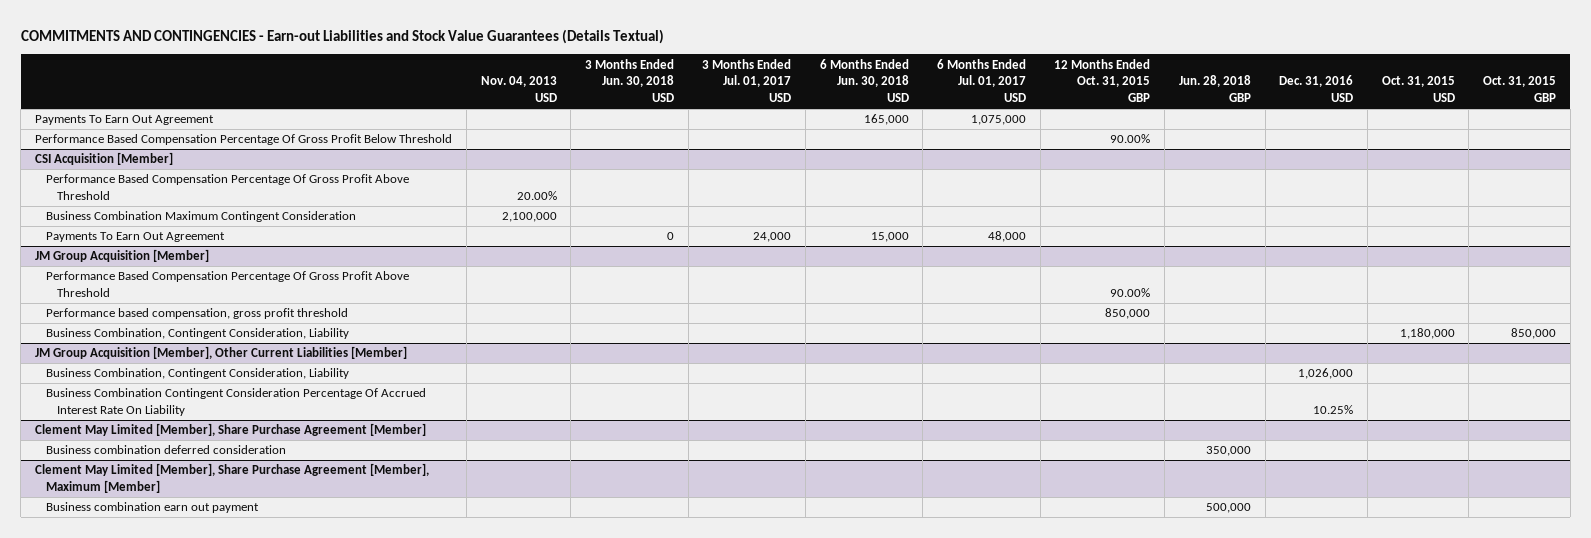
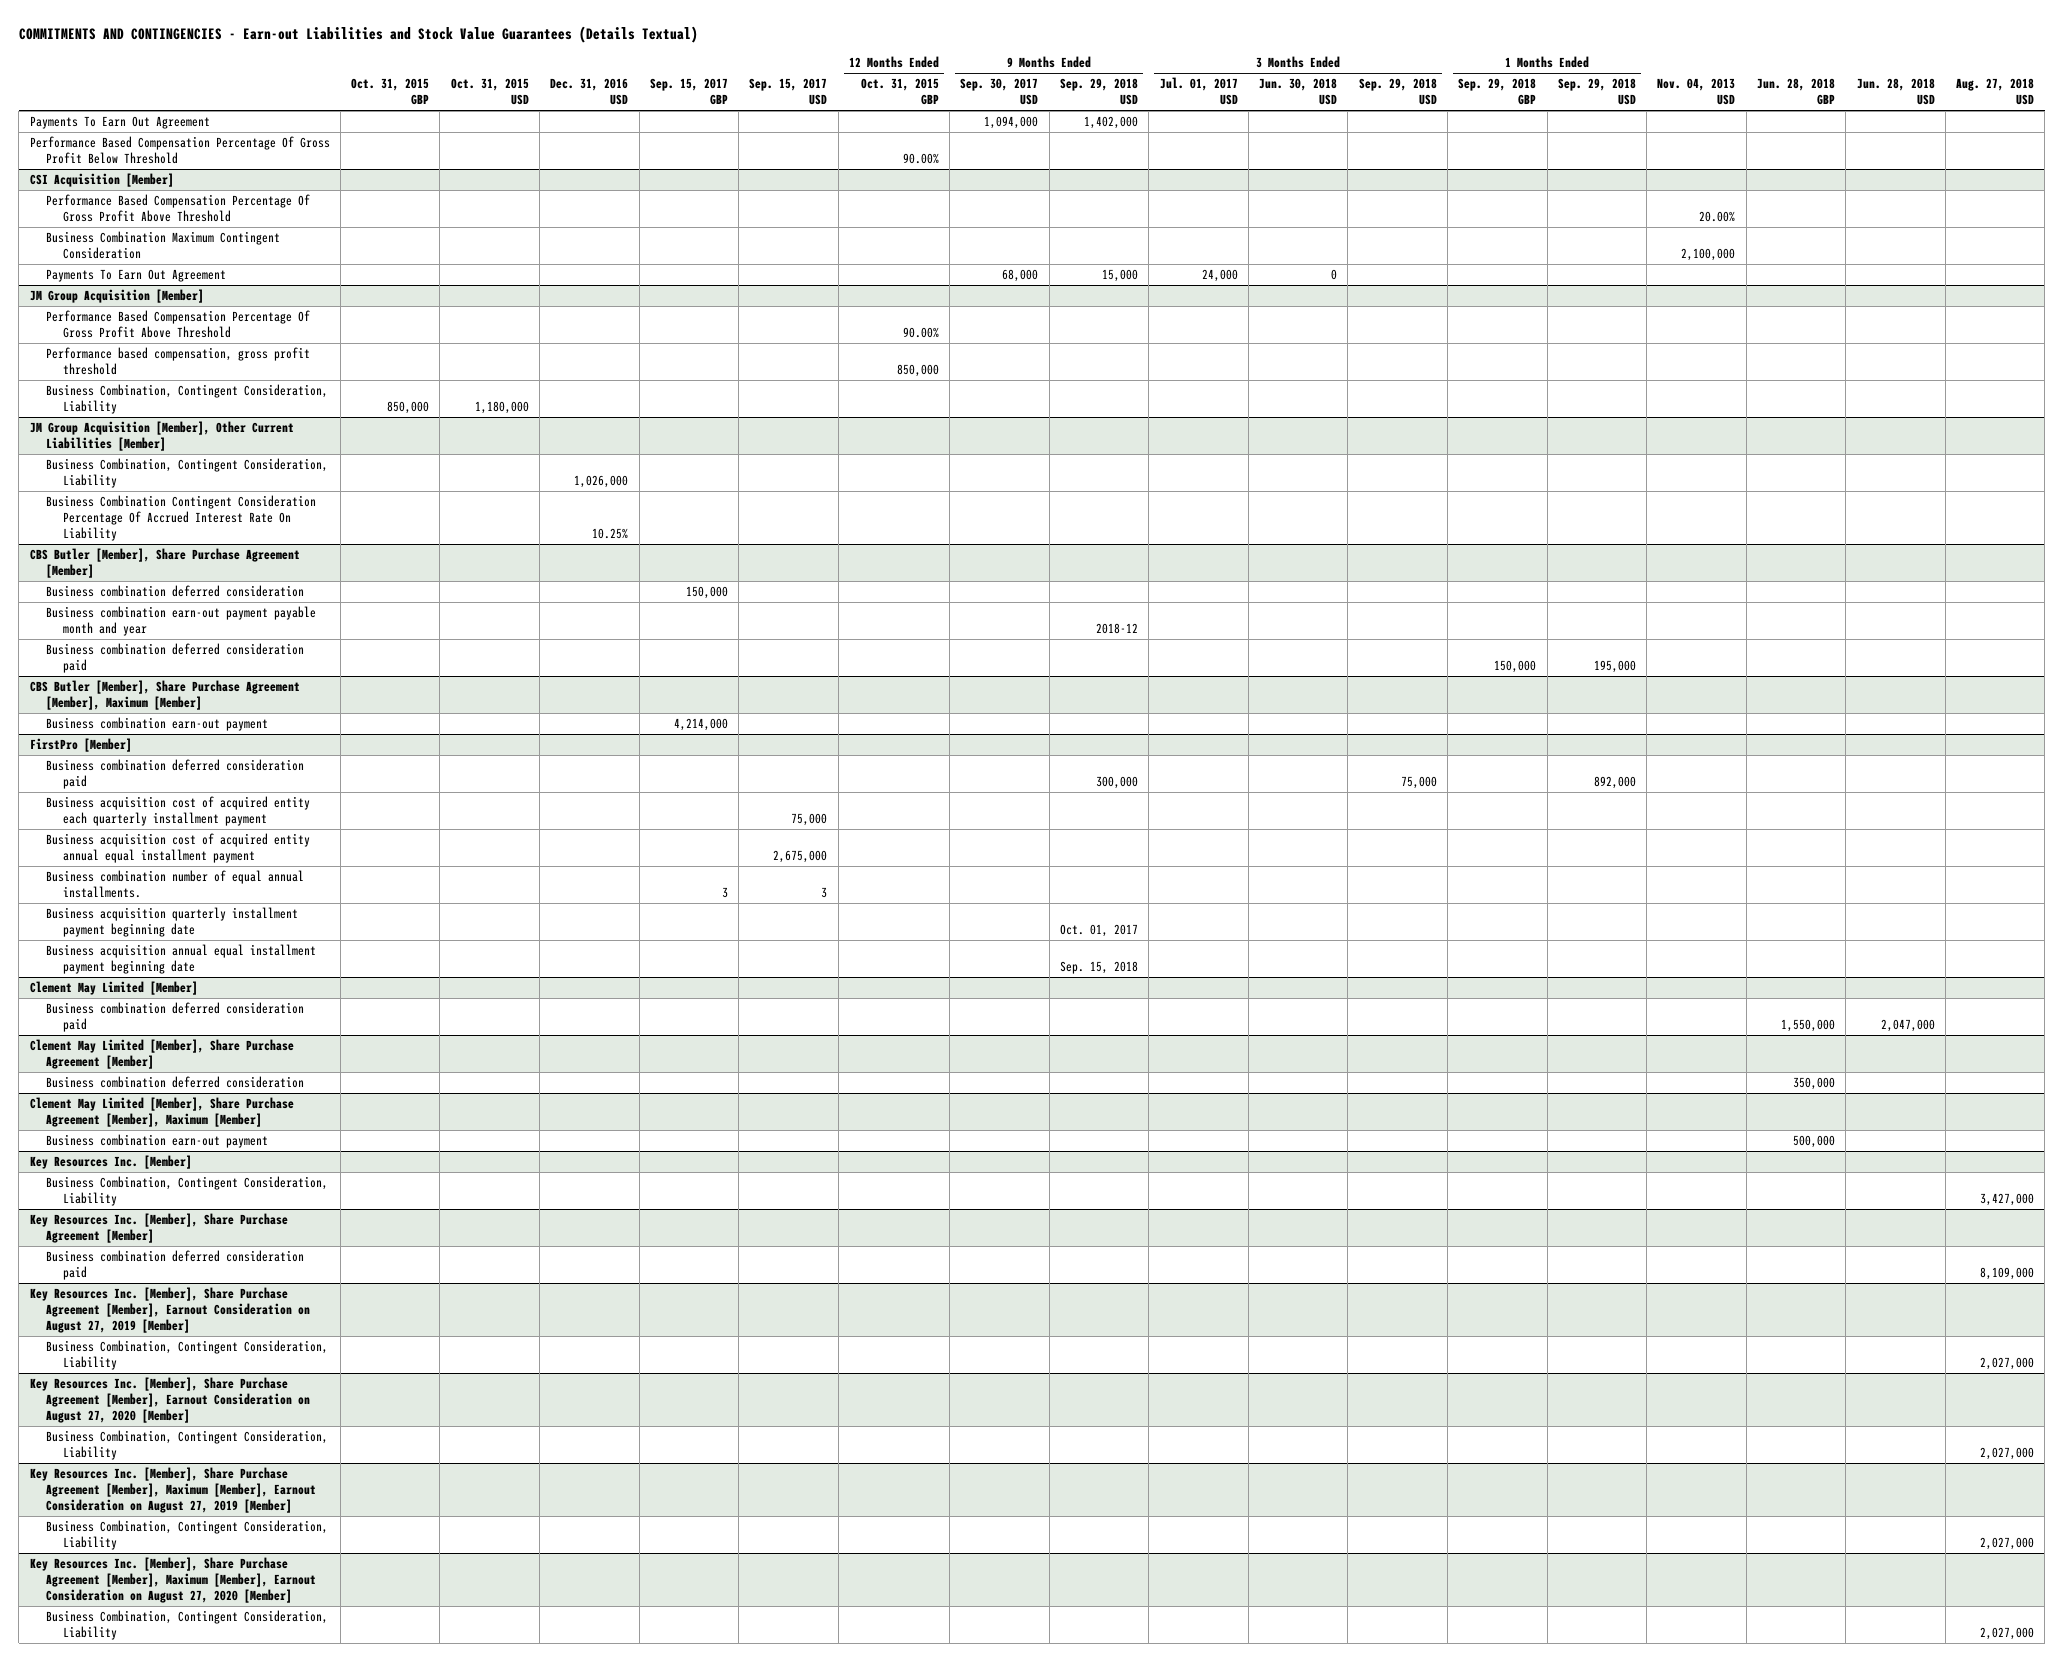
- | Nov. 04, 2013 USD | 3 Months Ended Jun. 30, 2018 USD | 3 Months Ended Jul. 01, 2017 USD | 6 Months Ended Jun. 30, 2018 USD | 6 Months Ended Jul. 01, 2017 USD | 12 Months Ended Oct. 31, 2015 GBP | Jun. 28, 2018 GBP | Dec. 31, 2016 USD | Oct. 31, 2015 USD | Oct. 31, 2015 GBP
+ | Oct. 31, 2015 GBP | Oct. 31, 2015 USD | Dec. 31, 2016 USD | Sep. 15, 2017 GBP | Sep. 15, 2017 USD | 12 Months Ended Oct. 31, 2015 GBP | 9 Months Ended Sep. 30, 2017 USD | 9 Months Ended Sep. 29, 2018 USD | 3 Months Ended Jul. 01, 2017 USD | 3 Months Ended Jun. 30, 2018 USD | 3 Months Ended Sep. 29, 2018 USD | 1 Months Ended Sep. 29, 2018 GBP | 1 Months Ended Sep. 29, 2018 USD | Nov. 04, 2013 USD | Jun. 28, 2018 GBP | Jun. 28, 2018 USD | Aug. 27, 2018 USD
+ CBS Butler [Member], Share Purchase Agreement [Member]
+ Business combination deferred consideration | | | | 150,000 | | | | | | | | | | | | |
+ Business combination earn-out payment payable month and year | | | | | | | | 2018-12 | | | | | | | | |
+ Business combination deferred consideration paid | | | | | | | | | | | | 150,000 | 195,000 | | | |
+ CBS Butler [Member], Share Purchase Agreement [Member], Maximum [Member]
+ Business combination earn-out payment | | | | 4,214,000 | | | | | | | | | | | | |
+ FirstPro [Member]
+ Business combination deferred consideration paid | | | | | | | | 300,000 | | | 75,000 | | 892,000 | | | |
+ Business acquisition cost of acquired entity each quarterly installment payment | | | | | 75,000 | | | | | | | | | | | |
+ Business acquisition cost of acquired entity annual equal installment payment | | | | | 2,675,000 | | | | | | | | | | | |
+ Business combination number of equal annual installments. | | | | 3 | 3 | | | | | | | | | | | |
+ Business acquisition quarterly installment payment beginning date | | | | | | | | Oct. 01, 2017 | | | | | | | | |
+ Business acquisition annual equal installment payment beginning date | | | | | | | | Sep. 15, 2018 | | | | | | | | |
+ Clement May Limited [Member]
+ Business combination deferred consideration paid | | | | | | | | | | | | | | | 1,550,000 | 2,047,000 |
@ Clement May Limited [Member], Share Purchase Agreement [Member], Maximum [Member]
- Business combination earn out payment | | | | | | | 500,000 | | |
+ Business combination earn-out payment | | | | | | | | | | | | | | | 500,000 | |
+ Key Resources Inc. [Member]
+ Business Combination, Contingent Consideration, Liability | | | | | | | | | | | | | | | | | 3,427,000
+ Key Resources Inc. [Member], Share Purchase Agreement [Member]
+ Business combination deferred consideration paid | | | | | | | | | | | | | | | | | 8,109,000
+ Key Resources Inc. [Member], Share Purchase Agreement [Member], Earnout Consideration on August 27, 2019 [Member]
+ Business Combination, Contingent Consideration, Liability | | | | | | | | | | | | | | | | | 2,027,000
+ Key Resources Inc. [Member], Share Purchase Agreement [Member], Earnout Consideration on August 27, 2020 [Member]
+ Business Combination, Contingent Consideration, Liability | | | | | | | | | | | | | | | | | 2,027,000
+ Key Resources Inc. [Member], Share Purchase Agreement [Member], Maximum [Member], Earnout Consideration on August 27, 2019 [Member]
+ Business Combination, Contingent Consideration, Liability | | | | | | | | | | | | | | | | | 2,027,000
+ Key Resources Inc. [Member], Share Purchase Agreement [Member], Maximum [Member], Earnout Consideration on August 27, 2020 [Member]
+ Business Combination, Contingent Consideration, Liability | | | | | | | | | | | | | | | | | 2,027,000

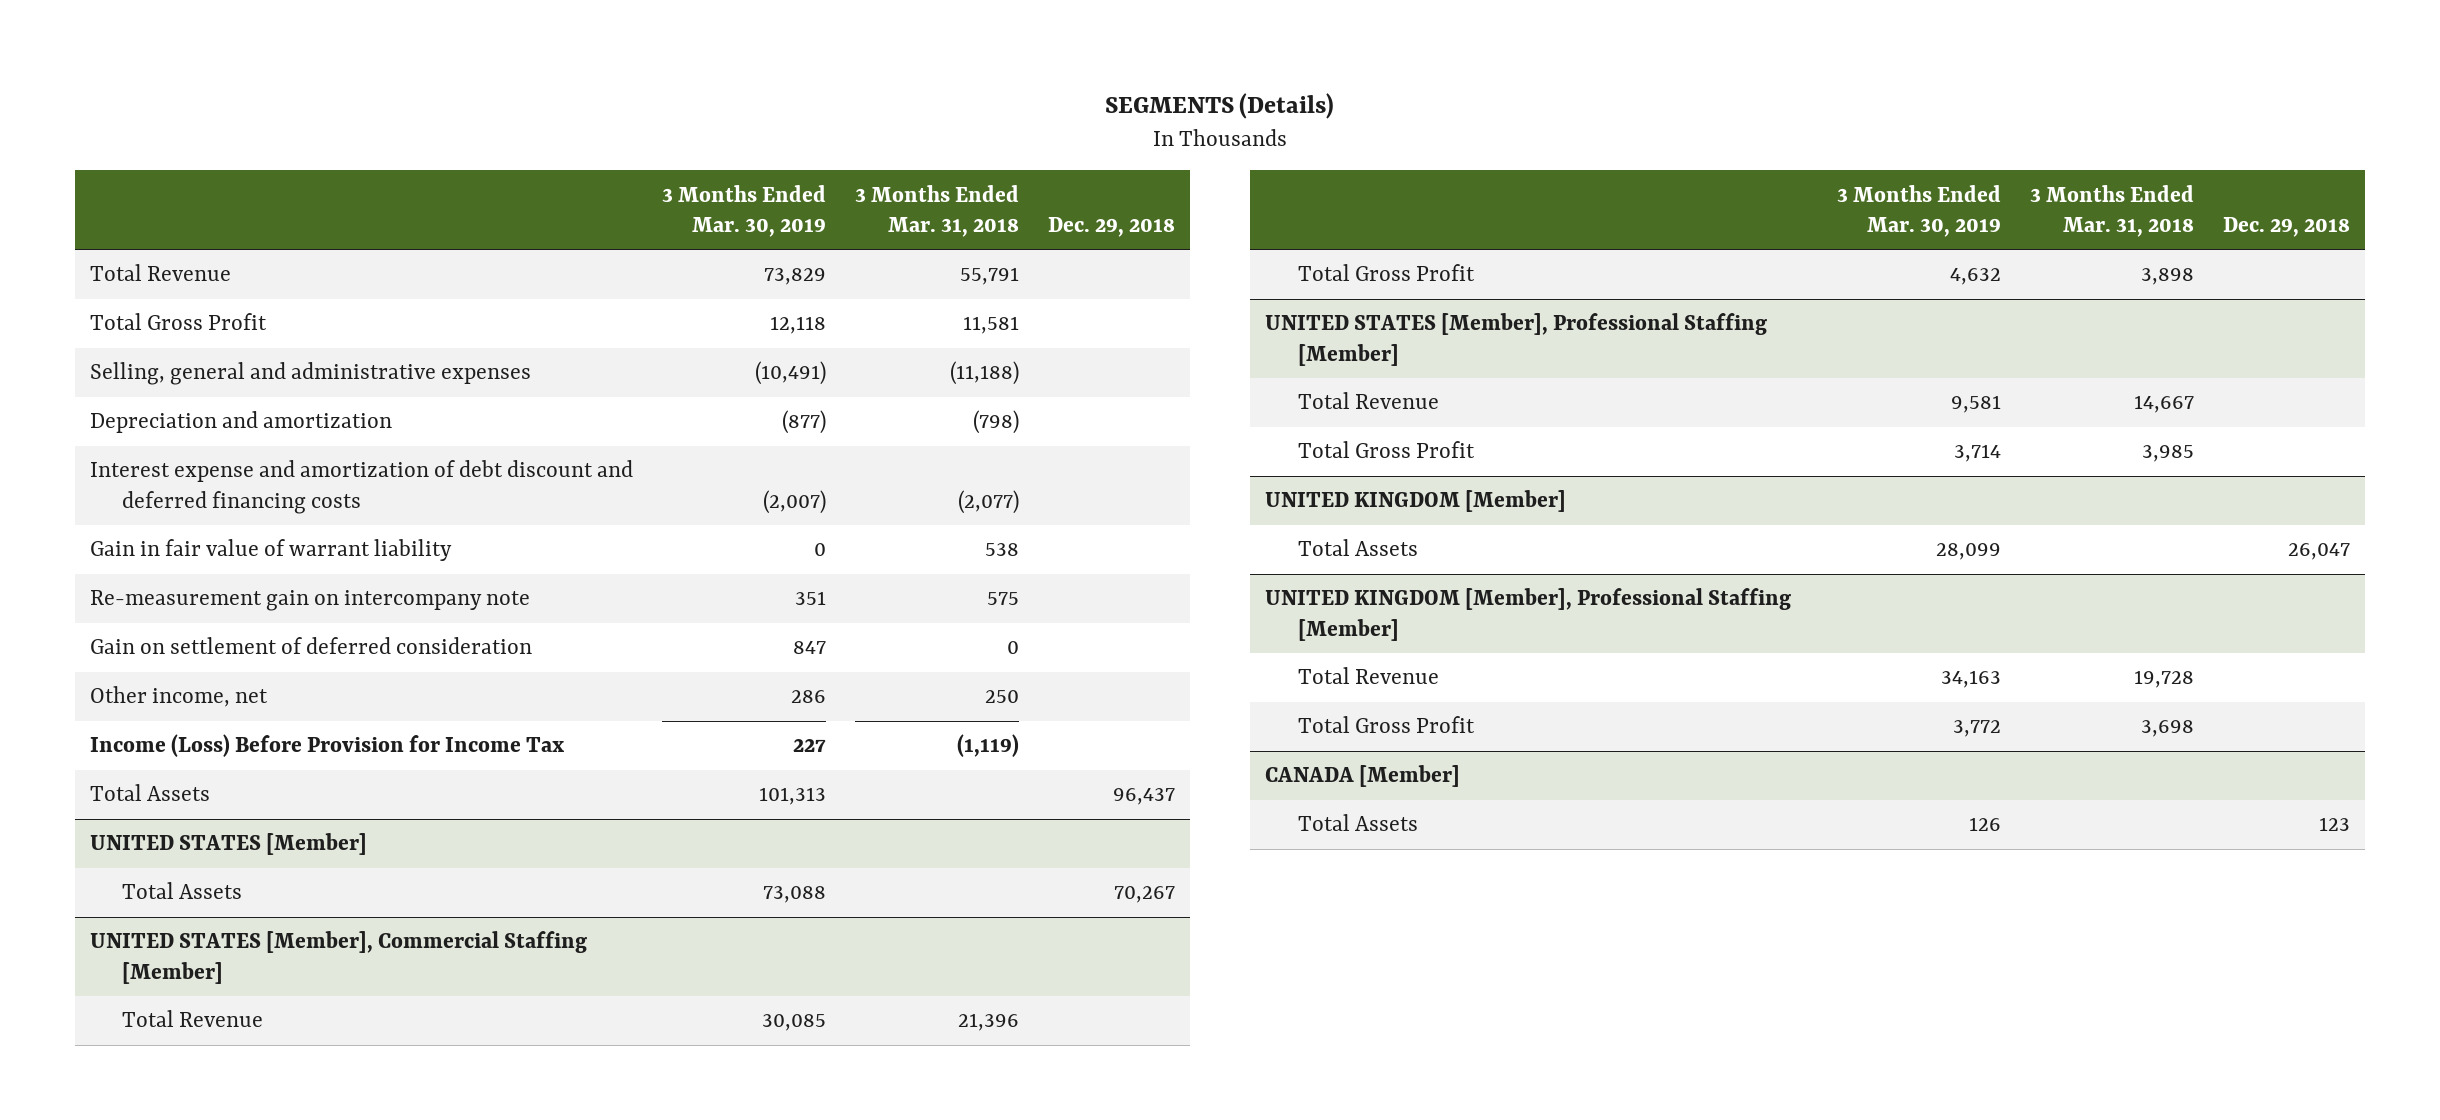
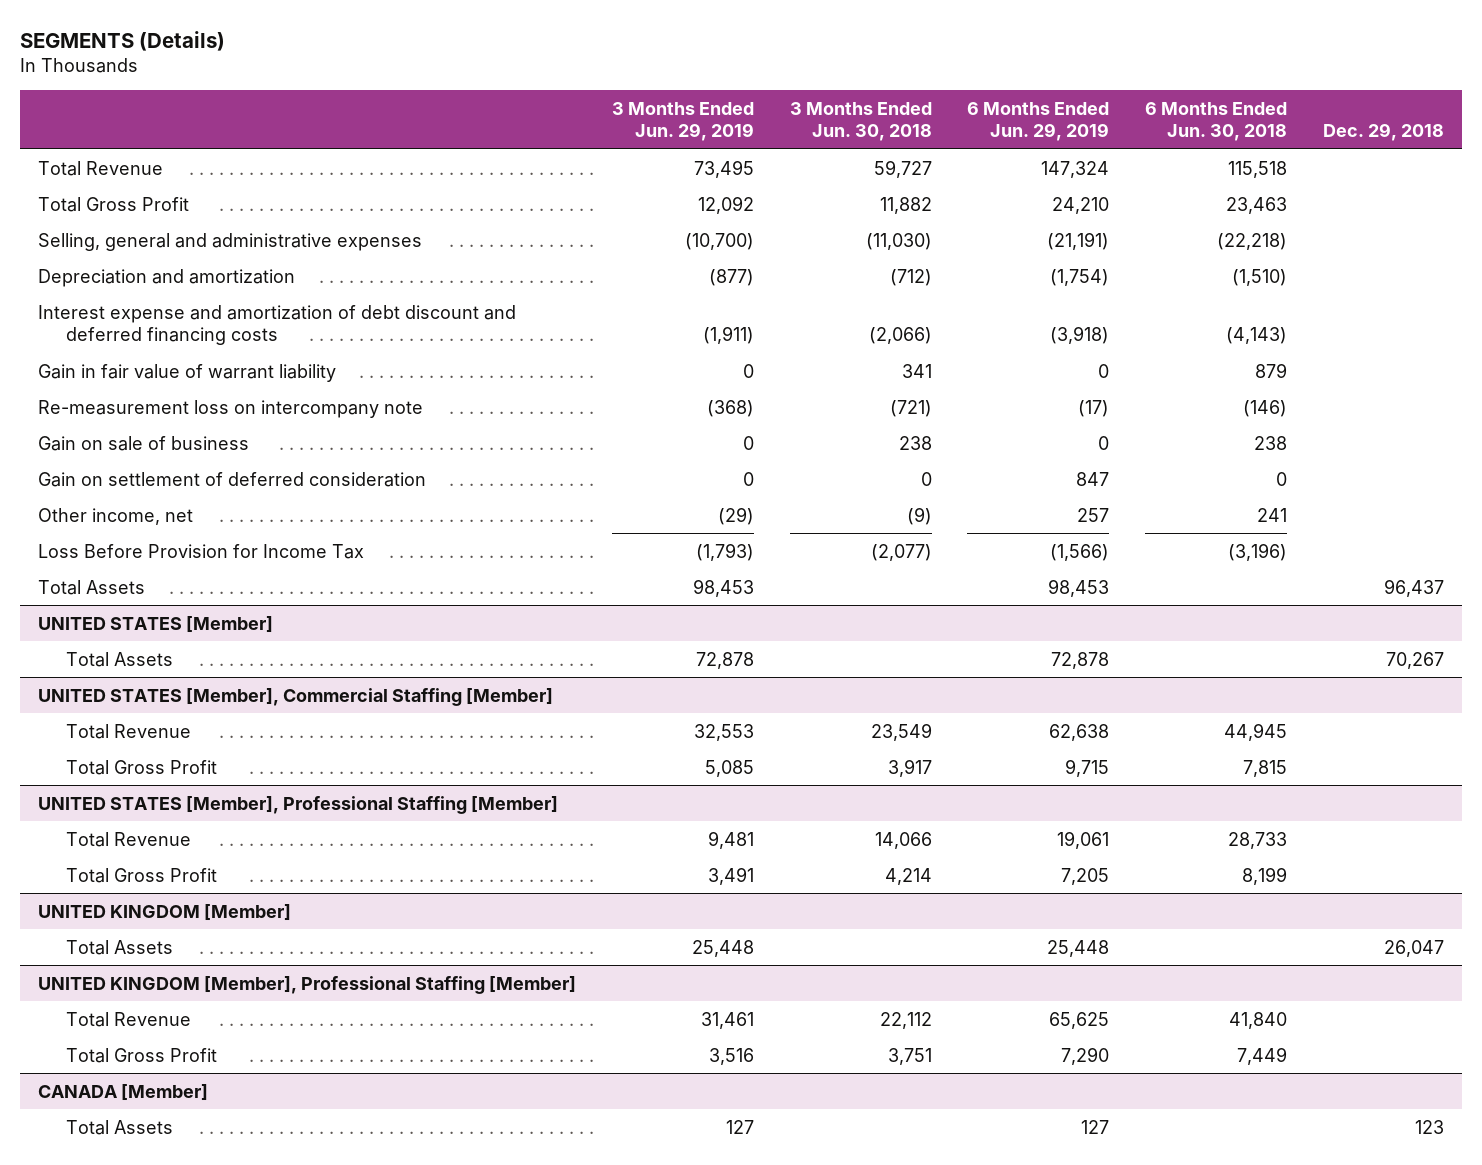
- | 3 Months Ended Mar. 30, 2019 | 3 Months Ended Mar. 31, 2018 | Dec. 29, 2018
+ | 3 Months Ended Jun. 29, 2019 | 3 Months Ended Jun. 30, 2018 | 6 Months Ended Jun. 29, 2019 | 6 Months Ended Jun. 30, 2018 | Dec. 29, 2018
- Re-measurement gain on intercompany note | 351 | 575 |
+ Re-measurement loss on intercompany note | (368) | (721) | (17) | (146) |
+ Gain on sale of business | 0 | 238 | 0 | 238 |
- Income (Loss) Before Provision for Income Tax | 227 | (1,119) |
+ Loss Before Provision for Income Tax | (1,793) | (2,077) | (1,566) | (3,196) |

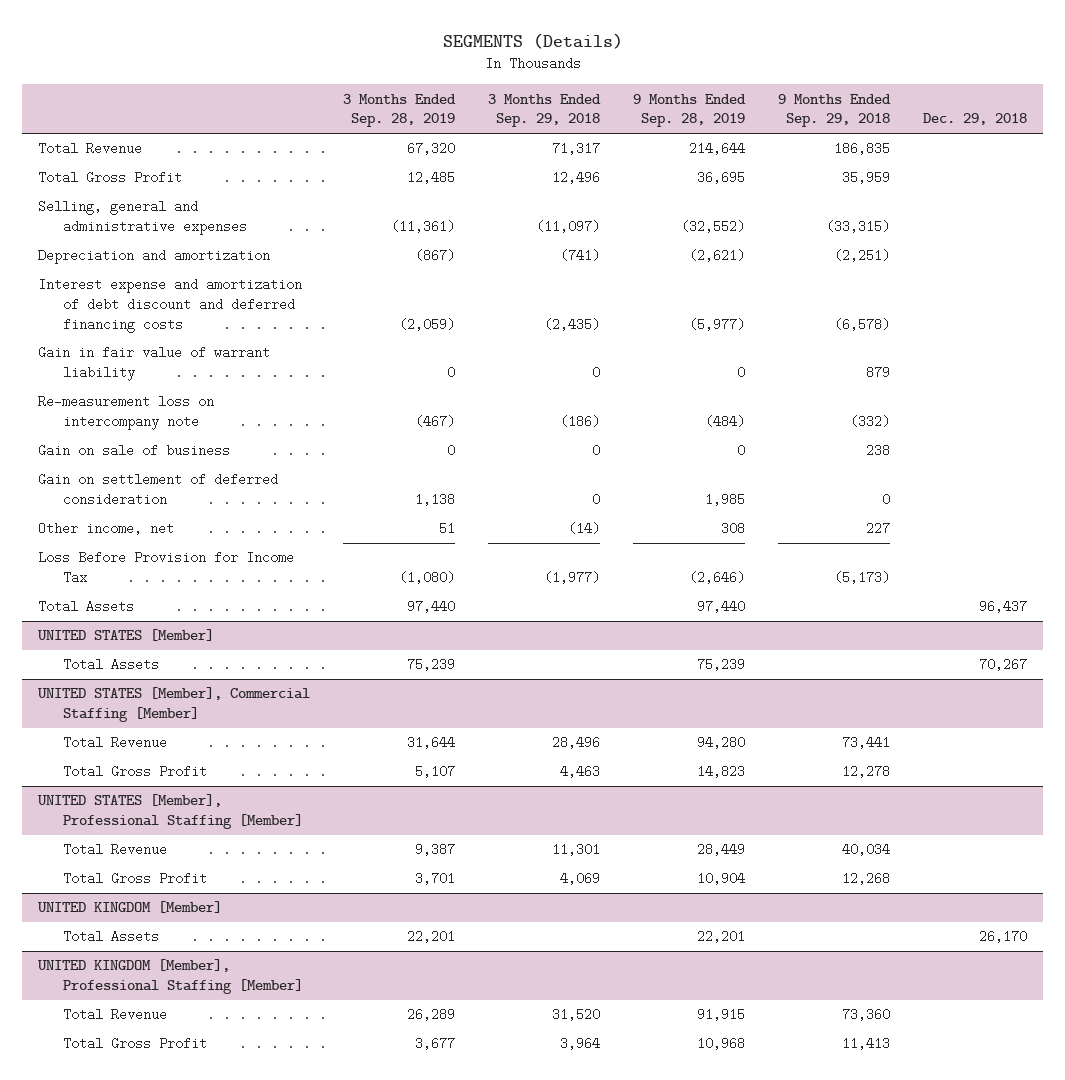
- | 3 Months Ended Jun. 29, 2019 | 3 Months Ended Jun. 30, 2018 | 6 Months Ended Jun. 29, 2019 | 6 Months Ended Jun. 30, 2018 | Dec. 29, 2018
+ | 3 Months Ended Sep. 28, 2019 | 3 Months Ended Sep. 29, 2018 | 9 Months Ended Sep. 28, 2019 | 9 Months Ended Sep. 29, 2018 | Dec. 29, 2018
@ UNITED KINGDOM [Member]
- Total Assets | 25,448 | | 25,448 | | 26,047
+ Total Assets | 22,201 | | 22,201 | | 26,170
- CANADA [Member]
- Total Assets | 127 | | 127 | | 123

